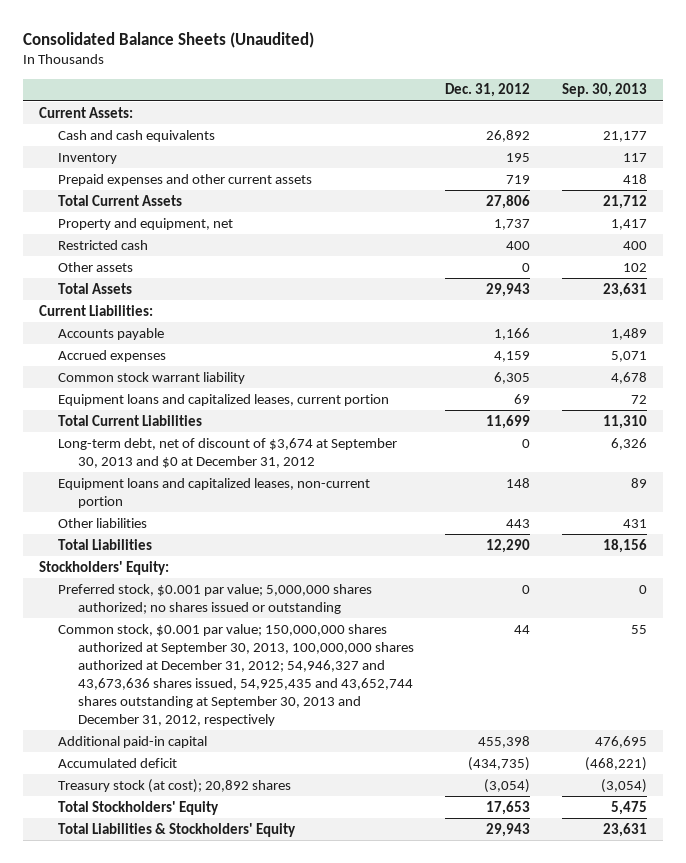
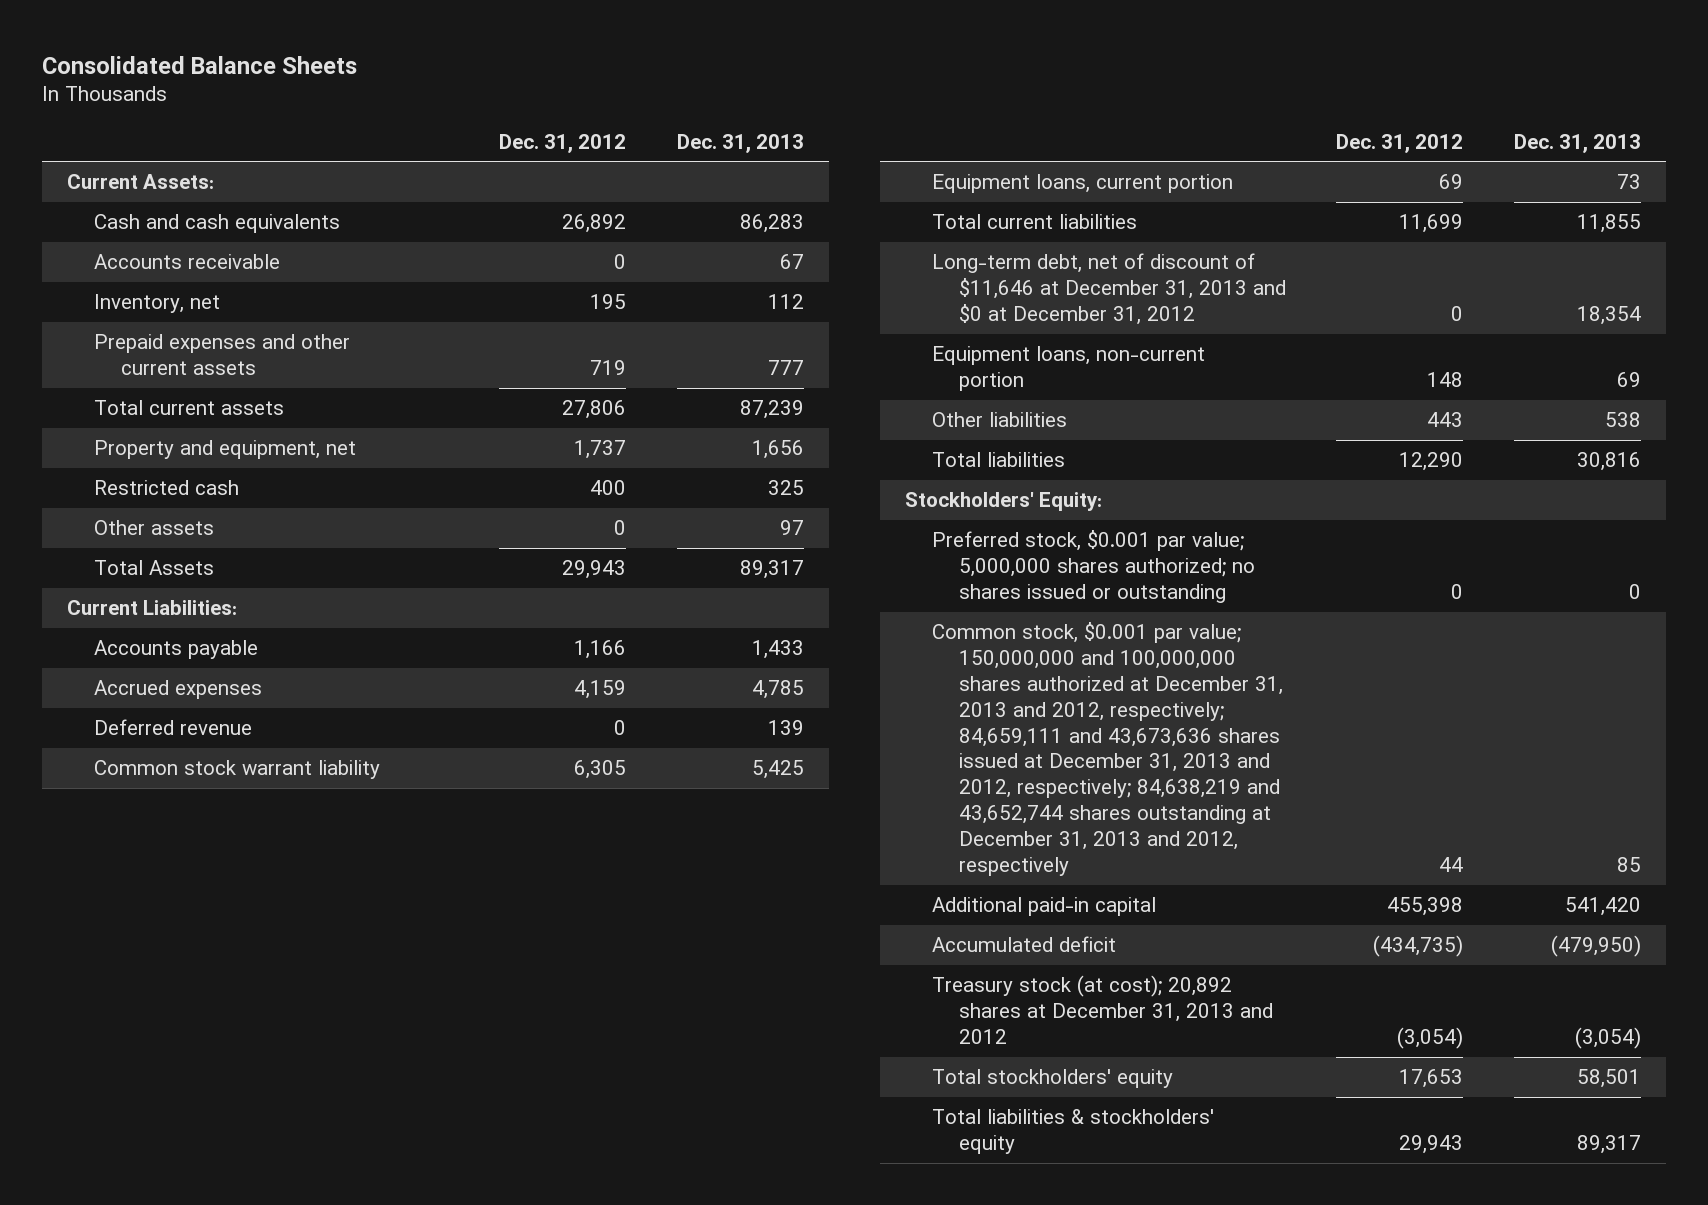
- Consolidated Balance Sheets (Unaudited)
+ Consolidated Balance Sheets
- | Dec. 31, 2012 | Sep. 30, 2013
+ | Dec. 31, 2012 | Dec. 31, 2013
- Inventory | 195 | 117
+ Accounts receivable | 0 | 67
+ Inventory, net | 195 | 112
- Total Current Assets | 27,806 | 21,712
+ Total current assets | 27,806 | 87,239
+ Deferred revenue | 0 | 139
- Equipment loans and capitalized leases, current portion | 69 | 72
- Total Current Liabilities | 11,699 | 11,310
- Long-term debt, net of discount of $3,674 at September 30, 2013 and $0 at December 31, 2012 | 0 | 6,326
- Equipment loans and capitalized leases, non-current portion | 148 | 89
+ Equipment loans, current portion | 69 | 73
+ Total current liabilities | 11,699 | 11,855
+ Long-term debt, net of discount of $11,646 at December 31, 2013 and $0 at December 31, 2012 | 0 | 18,354
+ Equipment loans, non-current portion | 148 | 69
- Total Liabilities | 12,290 | 18,156
+ Total liabilities | 12,290 | 30,816
- Common stock, $0.001 par value; 150,000,000 shares authorized at September 30, 2013, 100,000,000 shares authorized at December 31, 2012; 54,946,327 and 43,673,636 shares issued, 54,925,435 and 43,652,744 shares outstanding at September 30, 2013 and December 31, 2012, respectively | 44 | 55
+ Common stock, $0.001 par value; 150,000,000 and 100,000,000 shares authorized at December 31, 2013 and 2012, respectively; 84,659,111 and 43,673,636 shares issued at December 31, 2013 and 2012, respectively; 84,638,219 and 43,652,744 shares outstanding at December 31, 2013 and 2012, respectively | 44 | 85
- Treasury stock (at cost); 20,892 shares | (3,054) | (3,054)
- Total Stockholders' Equity | 17,653 | 5,475
- Total Liabilities & Stockholders' Equity | 29,943 | 23,631
+ Treasury stock (at cost); 20,892 shares at December 31, 2013 and 2012 | (3,054) | (3,054)
+ Total stockholders' equity | 17,653 | 58,501
+ Total liabilities & stockholders' equity | 29,943 | 89,317

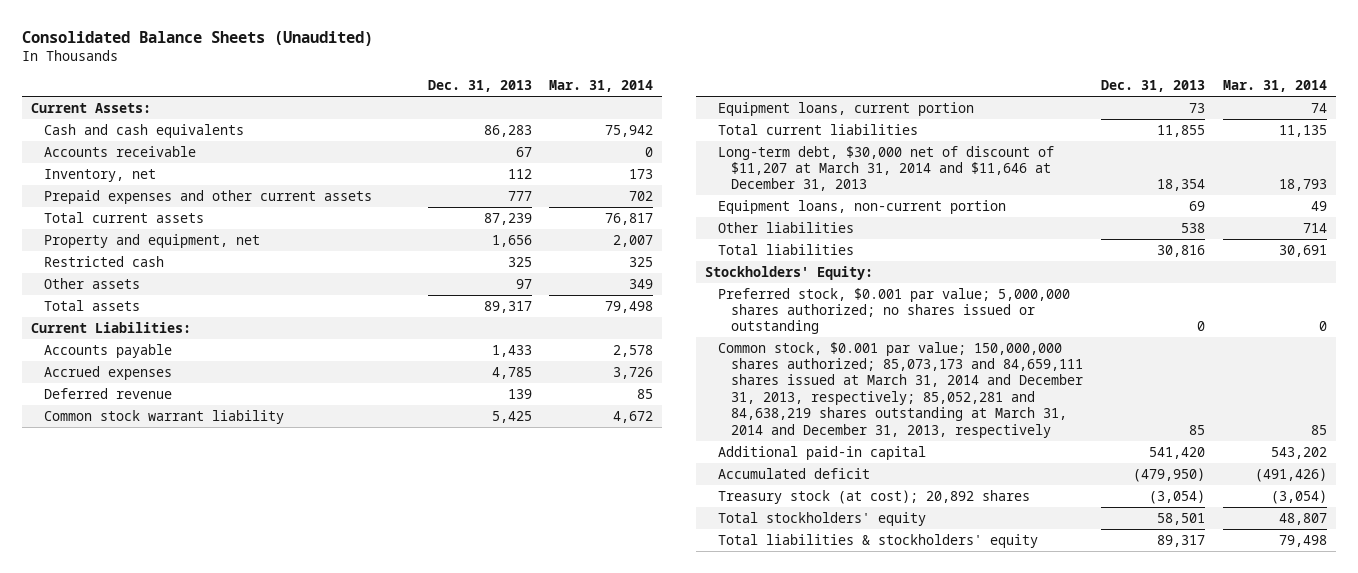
- Consolidated Balance Sheets
+ Consolidated Balance Sheets (Unaudited)
- | Dec. 31, 2012 | Dec. 31, 2013
+ | Dec. 31, 2013 | Mar. 31, 2014
- Total Assets | 29,943 | 89,317
+ Total assets | 89,317 | 79,498
- Long-term debt, net of discount of $11,646 at December 31, 2013 and $0 at December 31, 2012 | 0 | 18,354
+ Long-term debt, $30,000 net of discount of $11,207 at March 31, 2014 and $11,646 at December 31, 2013 | 18,354 | 18,793
- Common stock, $0.001 par value; 150,000,000 and 100,000,000 shares authorized at December 31, 2013 and 2012, respectively; 84,659,111 and 43,673,636 shares issued at December 31, 2013 and 2012, respectively; 84,638,219 and 43,652,744 shares outstanding at December 31, 2013 and 2012, respectively | 44 | 85
+ Common stock, $0.001 par value; 150,000,000 shares authorized; 85,073,173 and 84,659,111 shares issued at March 31, 2014 and December 31, 2013, respectively; 85,052,281 and 84,638,219 shares outstanding at March 31, 2014 and December 31, 2013, respectively | 85 | 85
- Treasury stock (at cost); 20,892 shares at December 31, 2013 and 2012 | (3,054) | (3,054)
+ Treasury stock (at cost); 20,892 shares | (3,054) | (3,054)

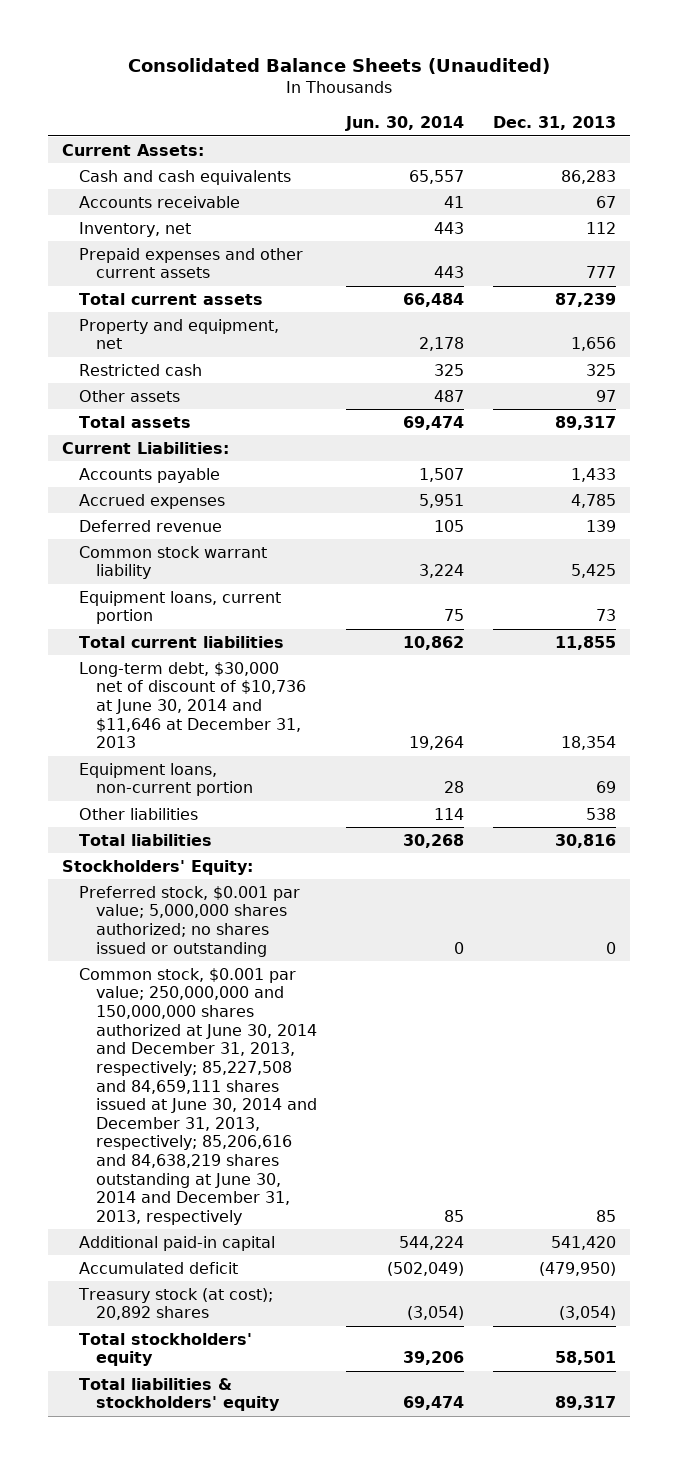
- | Dec. 31, 2013 | Mar. 31, 2014
+ | Jun. 30, 2014 | Dec. 31, 2013
- Long-term debt, $30,000 net of discount of $11,207 at March 31, 2014 and $11,646 at December 31, 2013 | 18,354 | 18,793
+ Long-term debt, $30,000 net of discount of $10,736 at June 30, 2014 and $11,646 at December 31, 2013 | 19,264 | 18,354
- Common stock, $0.001 par value; 150,000,000 shares authorized; 85,073,173 and 84,659,111 shares issued at March 31, 2014 and December 31, 2013, respectively; 85,052,281 and 84,638,219 shares outstanding at March 31, 2014 and December 31, 2013, respectively | 85 | 85
+ Common stock, $0.001 par value; 250,000,000 and 150,000,000 shares authorized at June 30, 2014 and December 31, 2013, respectively; 85,227,508 and 84,659,111 shares issued at June 30, 2014 and December 31, 2013, respectively; 85,206,616 and 84,638,219 shares outstanding at June 30, 2014 and December 31, 2013, respectively | 85 | 85

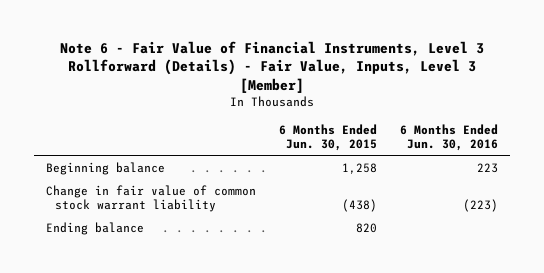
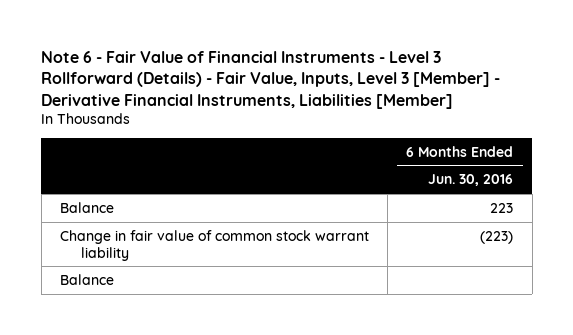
- Note 6 - Fair Value of Financial Instruments, Level 3 Rollforward (Details) - Fair Value, Inputs, Level 3 [Member]
+ Note 6 - Fair Value of Financial Instruments - Level 3 Rollforward (Details) - Fair Value, Inputs, Level 3 [Member] - Derivative Financial Instruments, Liabilities [Member]
- | 6 Months Ended Jun. 30, 2015 | 6 Months Ended Jun. 30, 2016
+ | 6 Months Ended Jun. 30, 2016
- Beginning balance | 1,258 | 223
+ Balance | 223
- Ending balance | 820 |
+ Balance

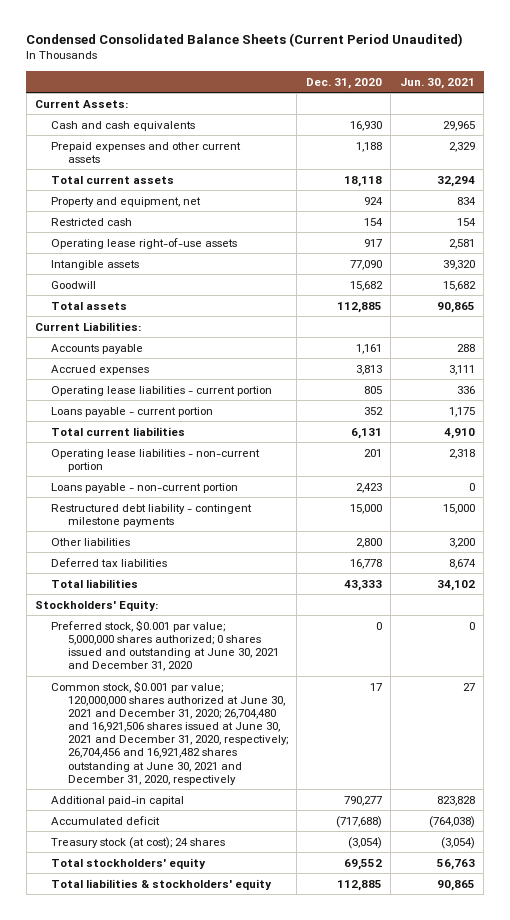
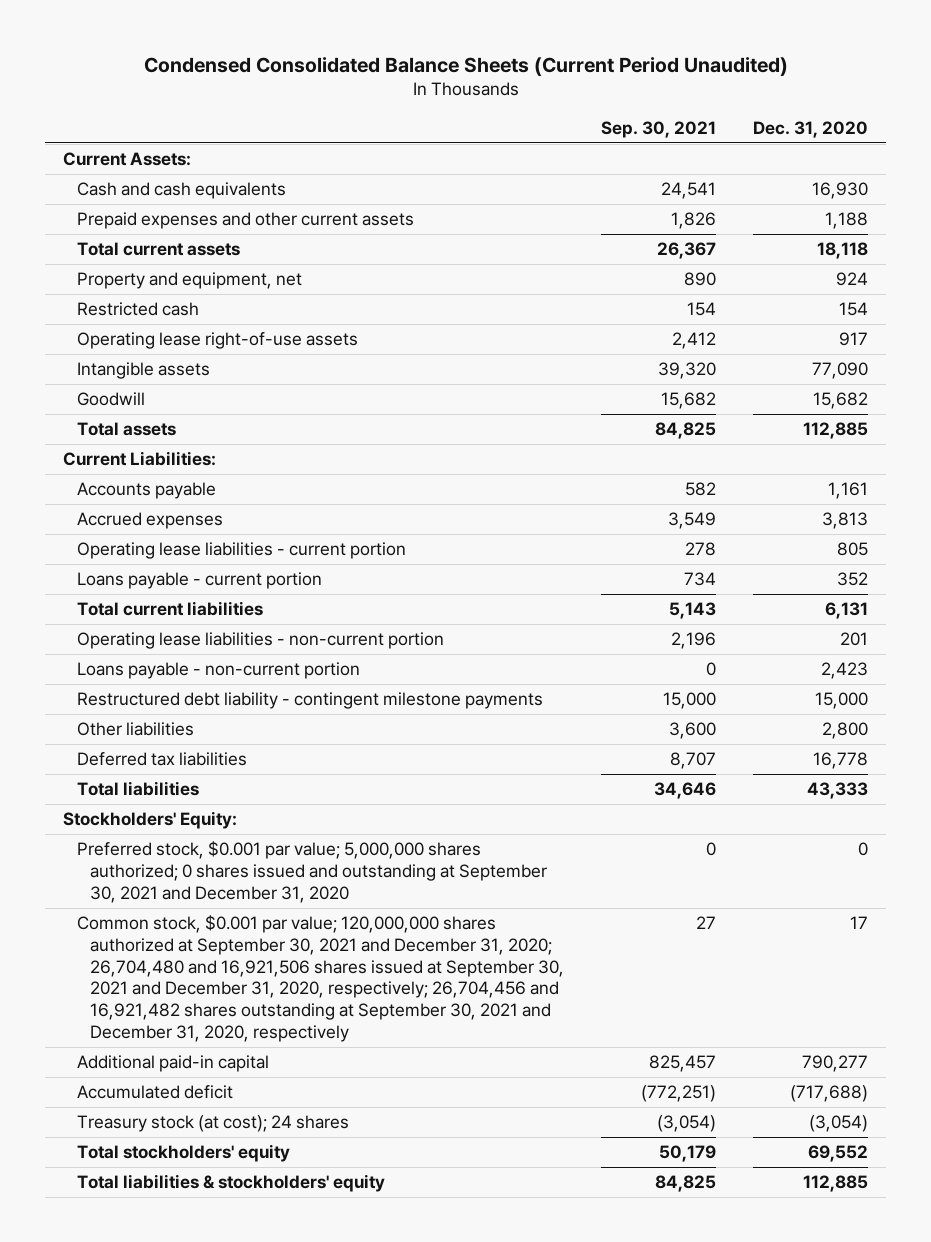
- | Dec. 31, 2020 | Jun. 30, 2021
+ | Sep. 30, 2021 | Dec. 31, 2020
- Preferred stock, $0.001 par value; 5,000,000 shares authorized; 0 shares issued and outstanding at June 30, 2021 and December 31, 2020 | 0 | 0
- Common stock, $0.001 par value; 120,000,000 shares authorized at June 30, 2021 and December 31, 2020; 26,704,480 and 16,921,506 shares issued at June 30, 2021 and December 31, 2020, respectively; 26,704,456 and 16,921,482 shares outstanding at June 30, 2021 and December 31, 2020, respectively | 17 | 27
+ Preferred stock, $0.001 par value; 5,000,000 shares authorized; 0 shares issued and outstanding at September 30, 2021 and December 31, 2020 | 0 | 0
+ Common stock, $0.001 par value; 120,000,000 shares authorized at September 30, 2021 and December 31, 2020; 26,704,480 and 16,921,506 shares issued at September 30, 2021 and December 31, 2020, respectively; 26,704,456 and 16,921,482 shares outstanding at September 30, 2021 and December 31, 2020, respectively | 27 | 17

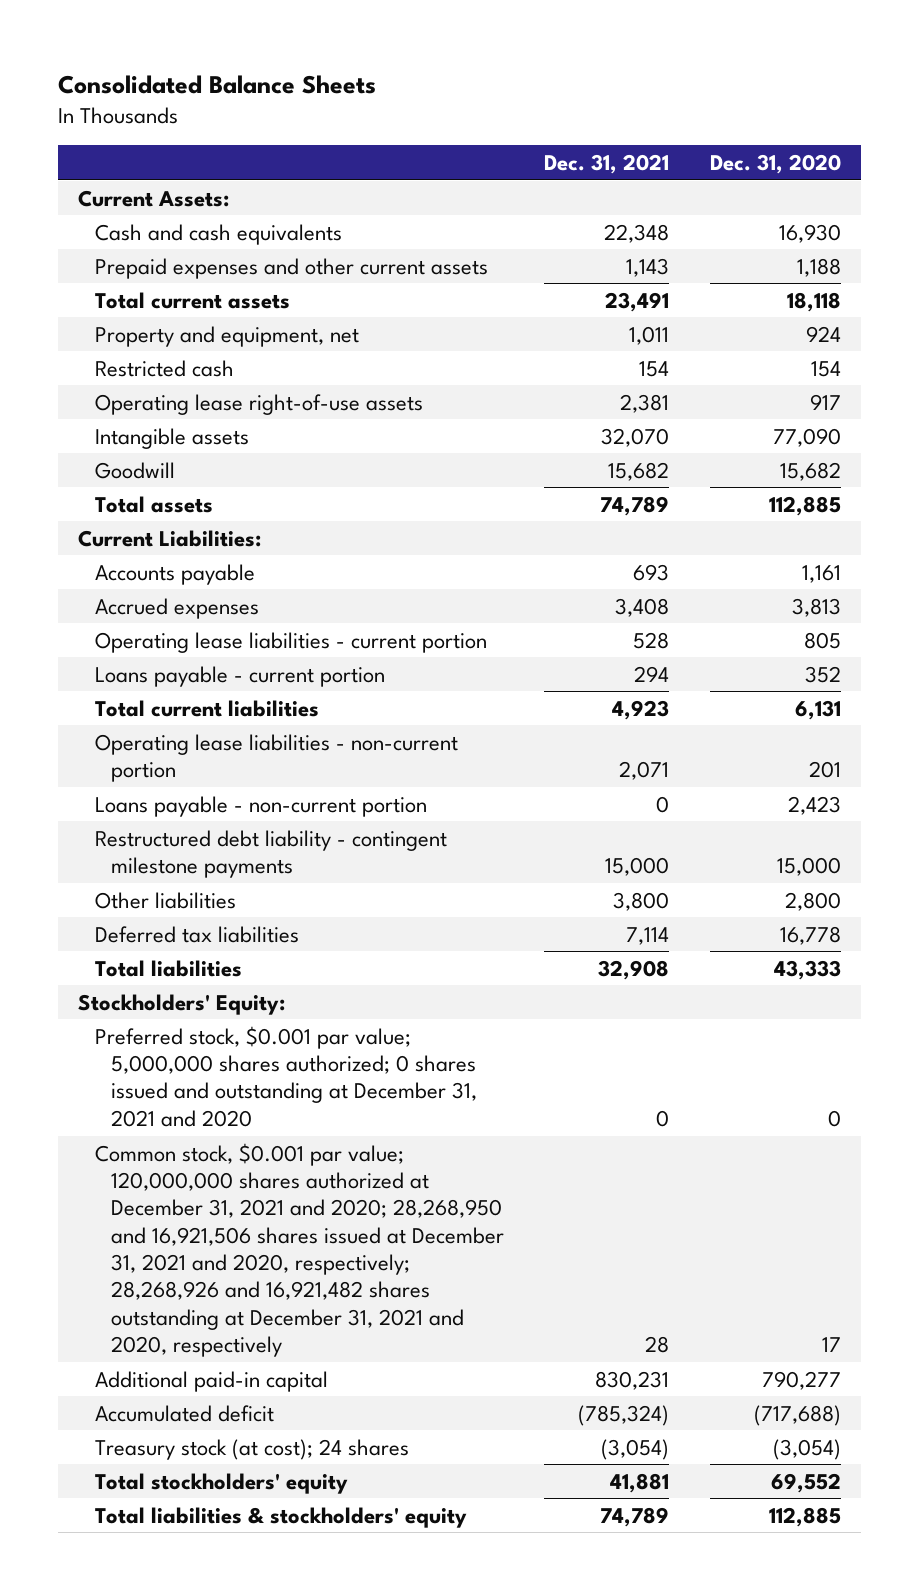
- Condensed Consolidated Balance Sheets (Current Period Unaudited)
+ Consolidated Balance Sheets
- | Sep. 30, 2021 | Dec. 31, 2020
+ | Dec. 31, 2021 | Dec. 31, 2020
- Preferred stock, $0.001 par value; 5,000,000 shares authorized; 0 shares issued and outstanding at September 30, 2021 and December 31, 2020 | 0 | 0
- Common stock, $0.001 par value; 120,000,000 shares authorized at September 30, 2021 and December 31, 2020; 26,704,480 and 16,921,506 shares issued at September 30, 2021 and December 31, 2020, respectively; 26,704,456 and 16,921,482 shares outstanding at September 30, 2021 and December 31, 2020, respectively | 27 | 17
+ Preferred stock, $0.001 par value; 5,000,000 shares authorized; 0 shares issued and outstanding at December 31, 2021 and 2020 | 0 | 0
+ Common stock, $0.001 par value; 120,000,000 shares authorized at December 31, 2021 and 2020; 28,268,950 and 16,921,506 shares issued at December 31, 2021 and 2020, respectively; 28,268,926 and 16,921,482 shares outstanding at December 31, 2021 and 2020, respectively | 28 | 17

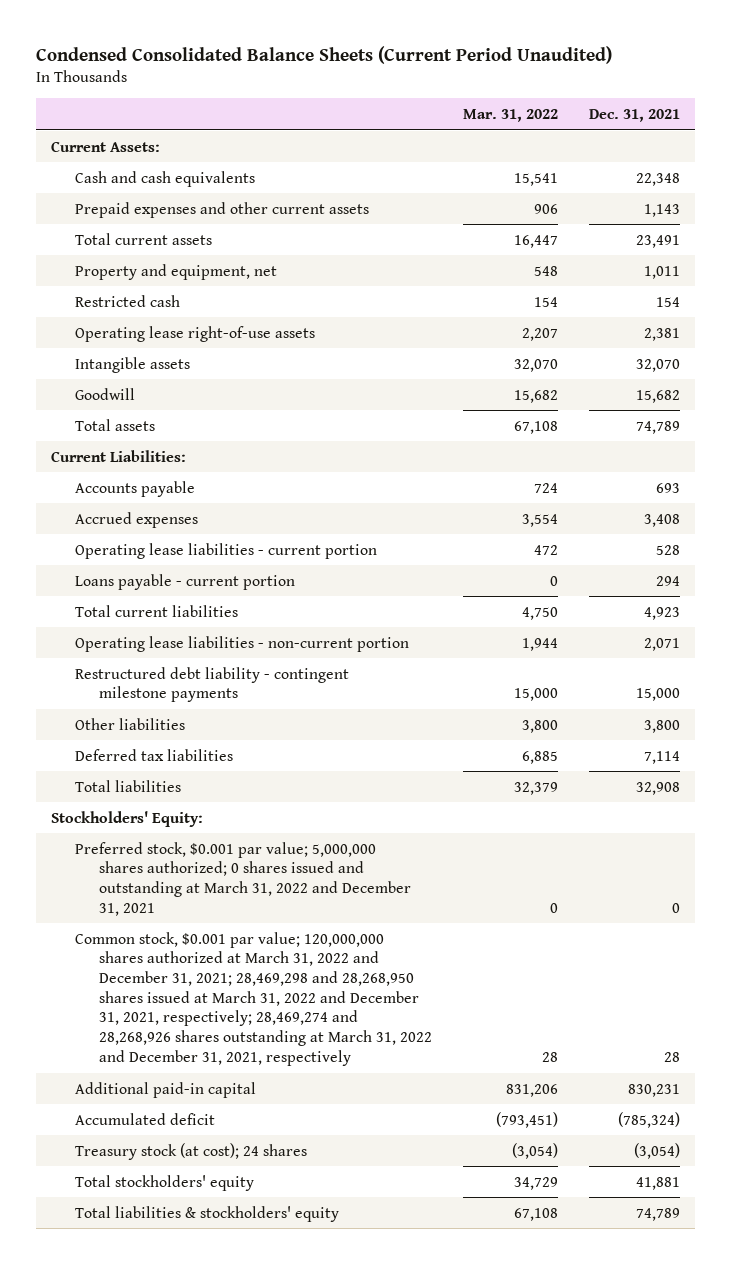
- Consolidated Balance Sheets
+ Condensed Consolidated Balance Sheets (Current Period Unaudited)
- | Dec. 31, 2021 | Dec. 31, 2020
+ | Mar. 31, 2022 | Dec. 31, 2021
- Loans payable - non-current portion | 0 | 2,423
- Preferred stock, $0.001 par value; 5,000,000 shares authorized; 0 shares issued and outstanding at December 31, 2021 and 2020 | 0 | 0
- Common stock, $0.001 par value; 120,000,000 shares authorized at December 31, 2021 and 2020; 28,268,950 and 16,921,506 shares issued at December 31, 2021 and 2020, respectively; 28,268,926 and 16,921,482 shares outstanding at December 31, 2021 and 2020, respectively | 28 | 17
+ Preferred stock, $0.001 par value; 5,000,000 shares authorized; 0 shares issued and outstanding at March 31, 2022 and December 31, 2021 | 0 | 0
+ Common stock, $0.001 par value; 120,000,000 shares authorized at March 31, 2022 and December 31, 2021; 28,469,298 and 28,268,950 shares issued at March 31, 2022 and December 31, 2021, respectively; 28,469,274 and 28,268,926 shares outstanding at March 31, 2022 and December 31, 2021, respectively | 28 | 28

